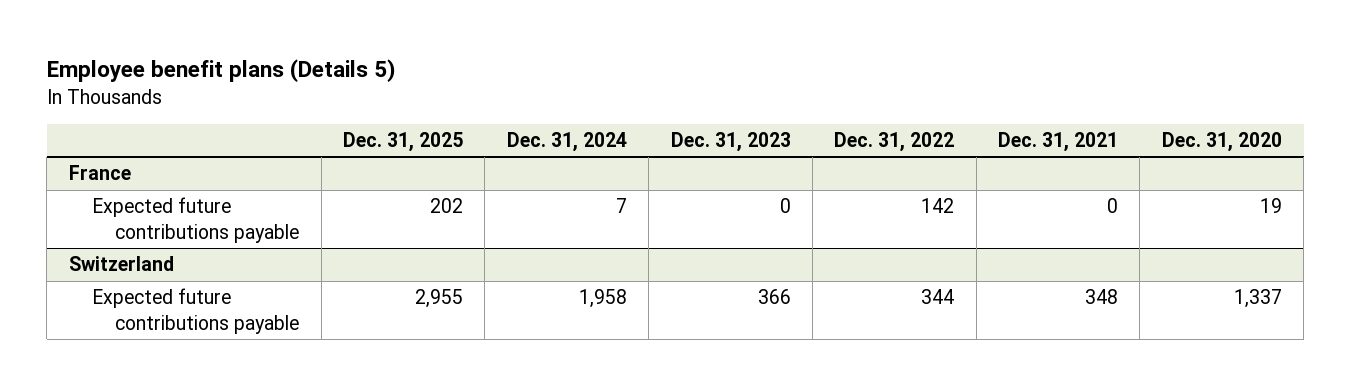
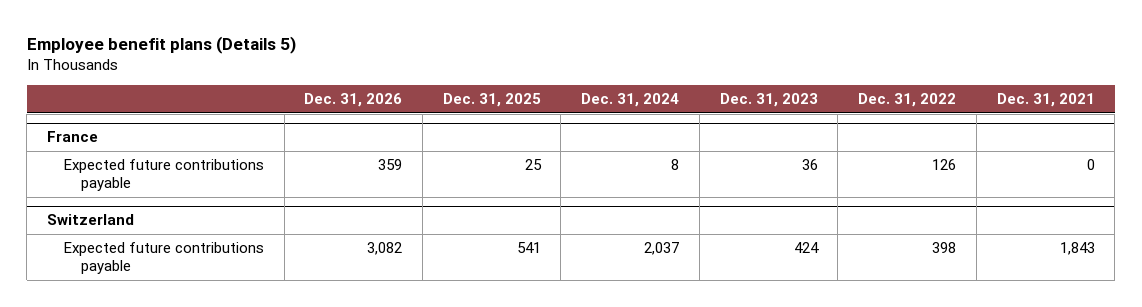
- | Dec. 31, 2025 | Dec. 31, 2024 | Dec. 31, 2023 | Dec. 31, 2022 | Dec. 31, 2021 | Dec. 31, 2020
+ | Dec. 31, 2026 | Dec. 31, 2025 | Dec. 31, 2024 | Dec. 31, 2023 | Dec. 31, 2022 | Dec. 31, 2021
@ France
- Expected future contributions payable | 202 | 7 | 0 | 142 | 0 | 19
+ Expected future contributions payable | 359 | 25 | 8 | 36 | 126 | 0
@ Switzerland
- Expected future contributions payable | 2,955 | 1,958 | 366 | 344 | 348 | 1,337
+ Expected future contributions payable | 3,082 | 541 | 2,037 | 424 | 398 | 1,843

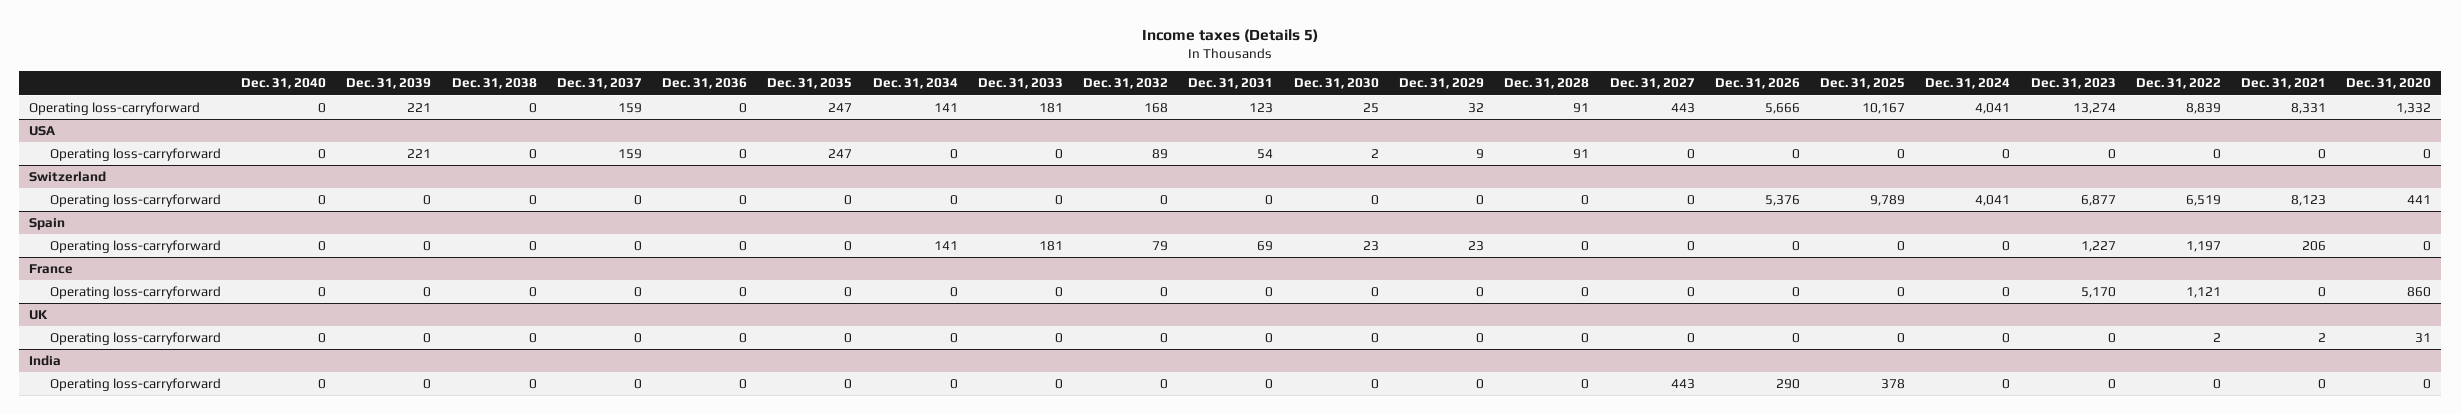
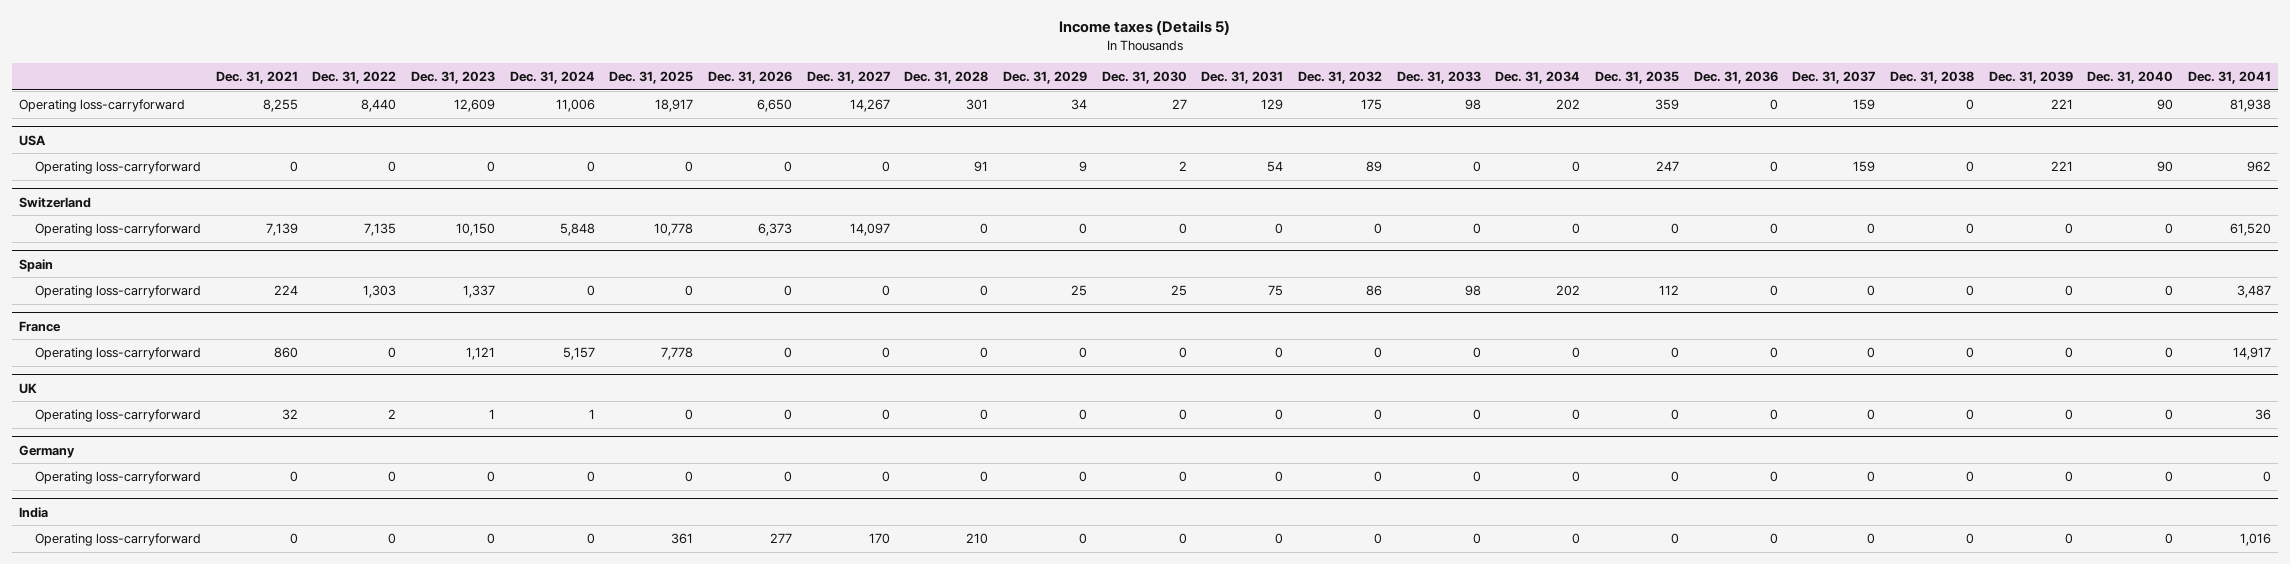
- | Dec. 31, 2040 | Dec. 31, 2039 | Dec. 31, 2038 | Dec. 31, 2037 | Dec. 31, 2036 | Dec. 31, 2035 | Dec. 31, 2034 | Dec. 31, 2033 | Dec. 31, 2032 | Dec. 31, 2031 | Dec. 31, 2030 | Dec. 31, 2029 | Dec. 31, 2028 | Dec. 31, 2027 | Dec. 31, 2026 | Dec. 31, 2025 | Dec. 31, 2024 | Dec. 31, 2023 | Dec. 31, 2022 | Dec. 31, 2021 | Dec. 31, 2020
+ | Dec. 31, 2021 | Dec. 31, 2022 | Dec. 31, 2023 | Dec. 31, 2024 | Dec. 31, 2025 | Dec. 31, 2026 | Dec. 31, 2027 | Dec. 31, 2028 | Dec. 31, 2029 | Dec. 31, 2030 | Dec. 31, 2031 | Dec. 31, 2032 | Dec. 31, 2033 | Dec. 31, 2034 | Dec. 31, 2035 | Dec. 31, 2036 | Dec. 31, 2037 | Dec. 31, 2038 | Dec. 31, 2039 | Dec. 31, 2040 | Dec. 31, 2041
- Operating loss-carryforward | 0 | 221 | 0 | 159 | 0 | 247 | 141 | 181 | 168 | 123 | 25 | 32 | 91 | 443 | 5,666 | 10,167 | 4,041 | 13,274 | 8,839 | 8,331 | 1,332
+ Operating loss-carryforward | 8,255 | 8,440 | 12,609 | 11,006 | 18,917 | 6,650 | 14,267 | 301 | 34 | 27 | 129 | 175 | 98 | 202 | 359 | 0 | 159 | 0 | 221 | 90 | 81,938
@ USA
- Operating loss-carryforward | 0 | 221 | 0 | 159 | 0 | 247 | 0 | 0 | 89 | 54 | 2 | 9 | 91 | 0 | 0 | 0 | 0 | 0 | 0 | 0 | 0
+ Operating loss-carryforward | 0 | 0 | 0 | 0 | 0 | 0 | 0 | 91 | 9 | 2 | 54 | 89 | 0 | 0 | 247 | 0 | 159 | 0 | 221 | 90 | 962
@ Switzerland
- Operating loss-carryforward | 0 | 0 | 0 | 0 | 0 | 0 | 0 | 0 | 0 | 0 | 0 | 0 | 0 | 0 | 5,376 | 9,789 | 4,041 | 6,877 | 6,519 | 8,123 | 441
+ Operating loss-carryforward | 7,139 | 7,135 | 10,150 | 5,848 | 10,778 | 6,373 | 14,097 | 0 | 0 | 0 | 0 | 0 | 0 | 0 | 0 | 0 | 0 | 0 | 0 | 0 | 61,520
@ Spain
- Operating loss-carryforward | 0 | 0 | 0 | 0 | 0 | 0 | 141 | 181 | 79 | 69 | 23 | 23 | 0 | 0 | 0 | 0 | 0 | 1,227 | 1,197 | 206 | 0
+ Operating loss-carryforward | 224 | 1,303 | 1,337 | 0 | 0 | 0 | 0 | 0 | 25 | 25 | 75 | 86 | 98 | 202 | 112 | 0 | 0 | 0 | 0 | 0 | 3,487
@ France
- Operating loss-carryforward | 0 | 0 | 0 | 0 | 0 | 0 | 0 | 0 | 0 | 0 | 0 | 0 | 0 | 0 | 0 | 0 | 0 | 5,170 | 1,121 | 0 | 860
+ Operating loss-carryforward | 860 | 0 | 1,121 | 5,157 | 7,778 | 0 | 0 | 0 | 0 | 0 | 0 | 0 | 0 | 0 | 0 | 0 | 0 | 0 | 0 | 0 | 14,917
@ UK
- Operating loss-carryforward | 0 | 0 | 0 | 0 | 0 | 0 | 0 | 0 | 0 | 0 | 0 | 0 | 0 | 0 | 0 | 0 | 0 | 0 | 2 | 2 | 31
+ Operating loss-carryforward | 32 | 2 | 1 | 1 | 0 | 0 | 0 | 0 | 0 | 0 | 0 | 0 | 0 | 0 | 0 | 0 | 0 | 0 | 0 | 0 | 36
+ Germany
+ Operating loss-carryforward | 0 | 0 | 0 | 0 | 0 | 0 | 0 | 0 | 0 | 0 | 0 | 0 | 0 | 0 | 0 | 0 | 0 | 0 | 0 | 0 | 0
@ India
- Operating loss-carryforward | 0 | 0 | 0 | 0 | 0 | 0 | 0 | 0 | 0 | 0 | 0 | 0 | 0 | 443 | 290 | 378 | 0 | 0 | 0 | 0 | 0
+ Operating loss-carryforward | 0 | 0 | 0 | 0 | 361 | 277 | 170 | 210 | 0 | 0 | 0 | 0 | 0 | 0 | 0 | 0 | 0 | 0 | 0 | 0 | 1,016

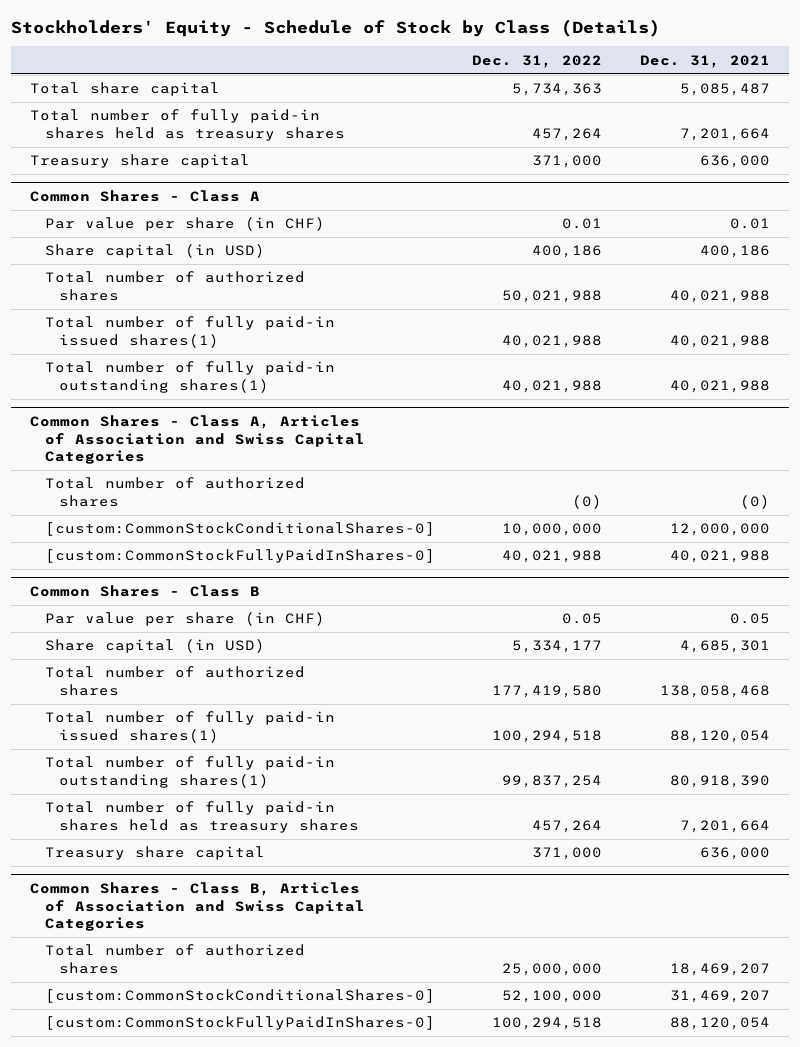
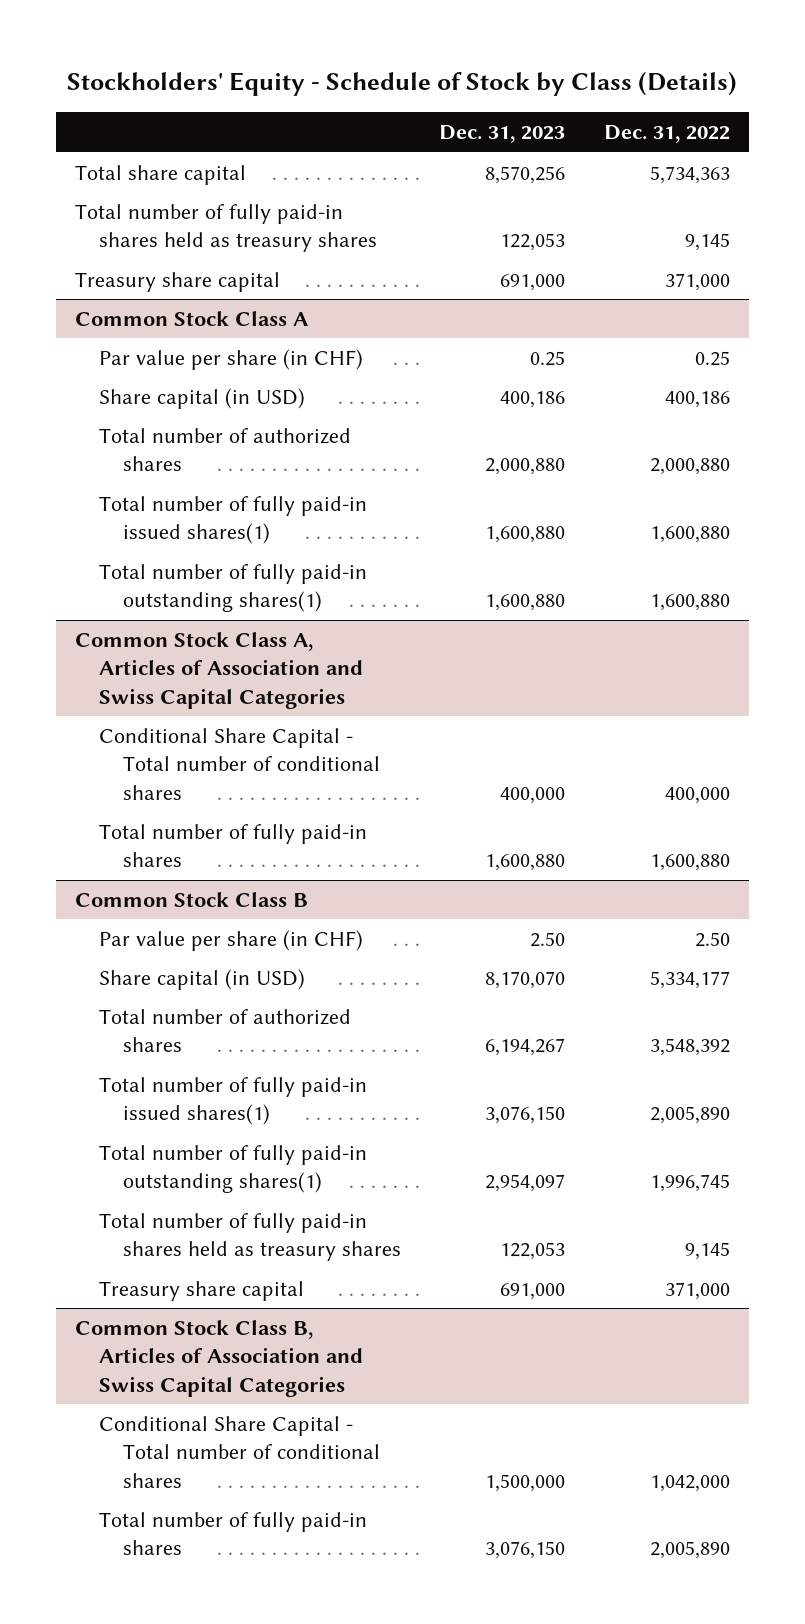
- | Dec. 31, 2022 | Dec. 31, 2021
+ | Dec. 31, 2023 | Dec. 31, 2022
- Total number of fully paid-in shares held as treasury shares | 457,264 | 7,201,664
+ Total number of fully paid-in shares held as treasury shares | 122,053 | 9,145
- Common Shares - Class A
- Par value per share (in CHF) | 0.01 | 0.01
+ Common Stock Class A
+ Par value per share (in CHF) | 0.25 | 0.25
- Total number of authorized shares | 50,021,988 | 40,021,988
- Total number of fully paid-in issued shares(1) | 40,021,988 | 40,021,988
- Total number of fully paid-in outstanding shares(1) | 40,021,988 | 40,021,988
- Common Shares - Class A, Articles of Association and Swiss Capital Categories
- Total number of authorized shares | (0) | (0)
- [custom:CommonStockConditionalShares-0] | 10,000,000 | 12,000,000
- [custom:CommonStockFullyPaidInShares-0] | 40,021,988 | 40,021,988
- Common Shares - Class B
- Par value per share (in CHF) | 0.05 | 0.05
+ Total number of authorized shares | 2,000,880 | 2,000,880
+ Total number of fully paid-in issued shares(1) | 1,600,880 | 1,600,880
+ Total number of fully paid-in outstanding shares(1) | 1,600,880 | 1,600,880
+ Common Stock Class A, Articles of Association and Swiss Capital Categories
+ Conditional Share Capital - Total number of conditional shares | 400,000 | 400,000
+ Total number of fully paid-in shares | 1,600,880 | 1,600,880
+ Common Stock Class B
+ Par value per share (in CHF) | 2.50 | 2.50
- Total number of authorized shares | 177,419,580 | 138,058,468
- Total number of fully paid-in issued shares(1) | 100,294,518 | 88,120,054
- Total number of fully paid-in outstanding shares(1) | 99,837,254 | 80,918,390
- Total number of fully paid-in shares held as treasury shares | 457,264 | 7,201,664
+ Total number of authorized shares | 6,194,267 | 3,548,392
+ Total number of fully paid-in issued shares(1) | 3,076,150 | 2,005,890
+ Total number of fully paid-in outstanding shares(1) | 2,954,097 | 1,996,745
+ Total number of fully paid-in shares held as treasury shares | 122,053 | 9,145
- Common Shares - Class B, Articles of Association and Swiss Capital Categories
- Total number of authorized shares | 25,000,000 | 18,469,207
- [custom:CommonStockConditionalShares-0] | 52,100,000 | 31,469,207
- [custom:CommonStockFullyPaidInShares-0] | 100,294,518 | 88,120,054
+ Common Stock Class B, Articles of Association and Swiss Capital Categories
+ Conditional Share Capital - Total number of conditional shares | 1,500,000 | 1,042,000
+ Total number of fully paid-in shares | 3,076,150 | 2,005,890

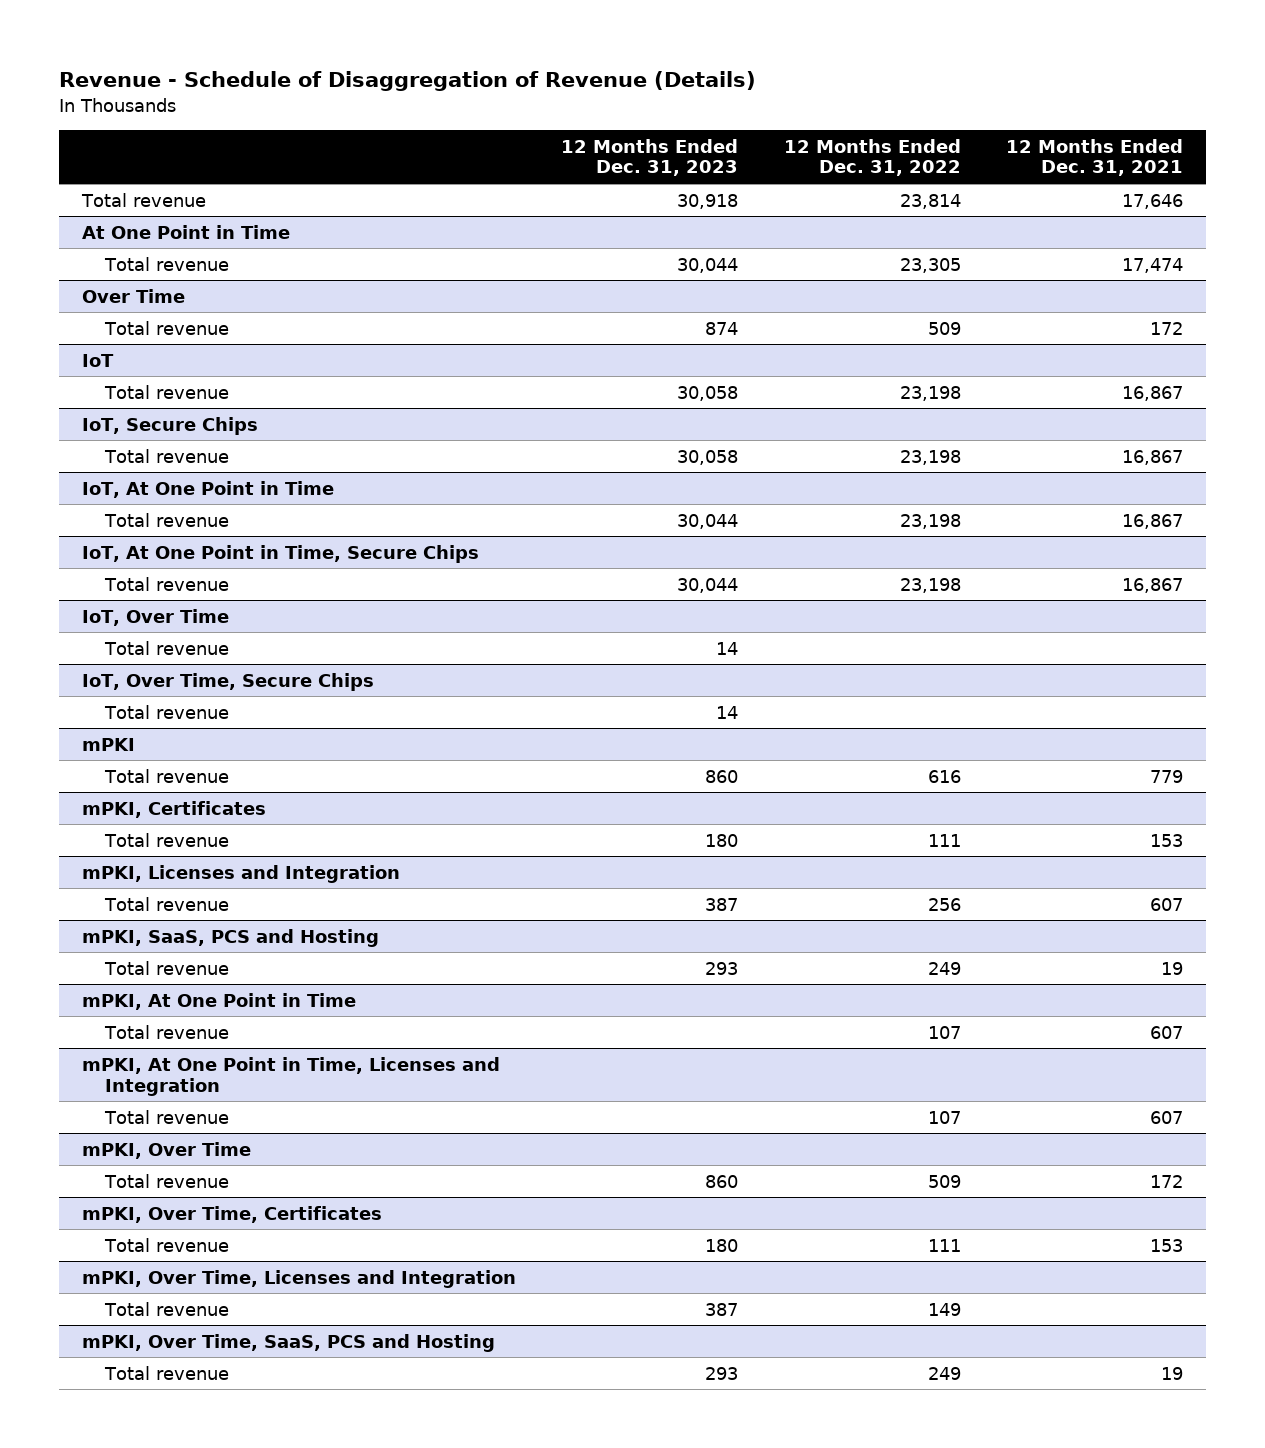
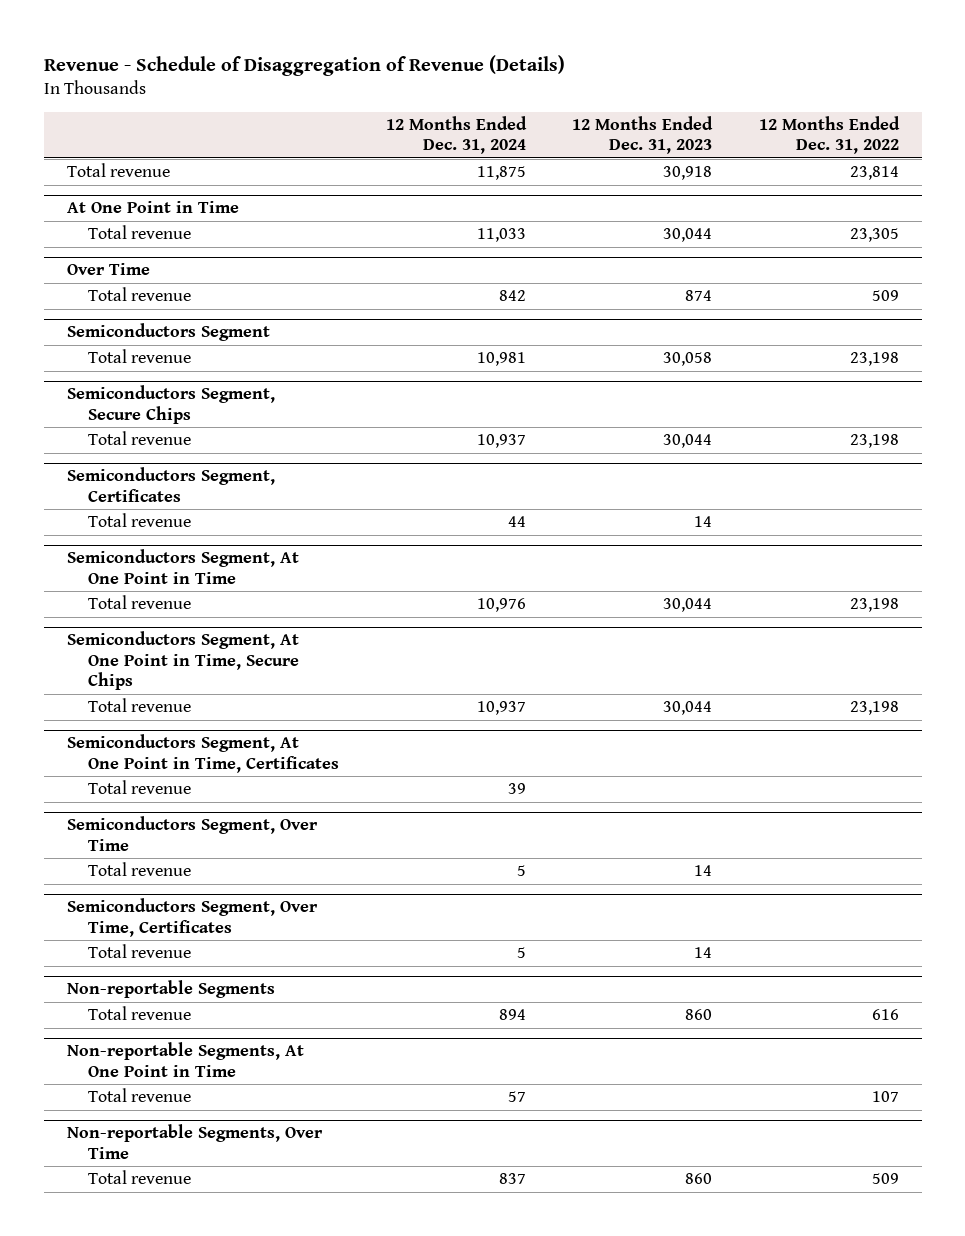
- | 12 Months Ended Dec. 31, 2023 | 12 Months Ended Dec. 31, 2022 | 12 Months Ended Dec. 31, 2021
+ | 12 Months Ended Dec. 31, 2024 | 12 Months Ended Dec. 31, 2023 | 12 Months Ended Dec. 31, 2022
- IoT
- Total revenue | 30,058 | 23,198 | 16,867
- IoT, Secure Chips
+ Semiconductors Segment
- IoT, At One Point in Time
+ Semiconductors Segment, Secure Chips
- IoT, At One Point in Time, Secure Chips
+ Semiconductors Segment, Certificates
+ Total revenue | 44 | 14 |
+ Semiconductors Segment, At One Point in Time
- IoT, Over Time
+ Semiconductors Segment, At One Point in Time, Secure Chips
+ Total revenue | 10,937 | 30,044 | 23,198
+ Semiconductors Segment, At One Point in Time, Certificates
+ Total revenue | 39 | |
+ Semiconductors Segment, Over Time
- IoT, Over Time, Secure Chips
+ Semiconductors Segment, Over Time, Certificates
- mPKI
+ Non-reportable Segments
- mPKI, Certificates
- Total revenue | 180 | 111 | 153
- mPKI, Licenses and Integration
- Total revenue | 387 | 256 | 607
- mPKI, SaaS, PCS and Hosting
- Total revenue | 293 | 249 | 19
- mPKI, At One Point in Time
- Total revenue | | 107 | 607
- mPKI, At One Point in Time, Licenses and Integration
+ Non-reportable Segments, At One Point in Time
- mPKI, Over Time
+ Non-reportable Segments, Over Time
- mPKI, Over Time, Certificates
- Total revenue | 180 | 111 | 153
- mPKI, Over Time, Licenses and Integration
- Total revenue | 387 | 149 |
- mPKI, Over Time, SaaS, PCS and Hosting
- Total revenue | 293 | 249 | 19

